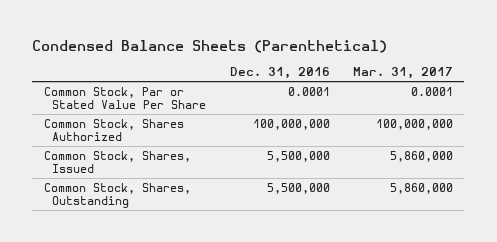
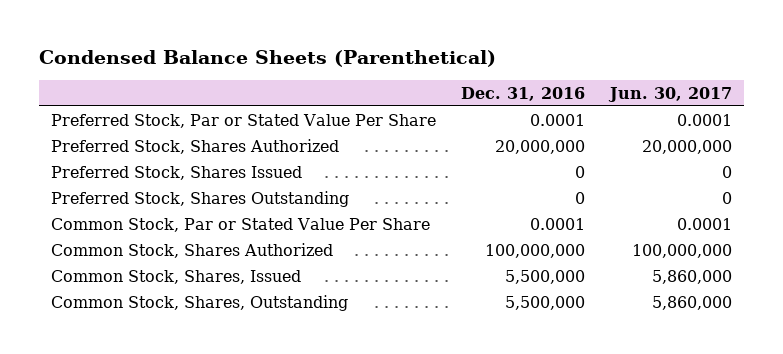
- | Dec. 31, 2016 | Mar. 31, 2017
+ | Dec. 31, 2016 | Jun. 30, 2017
+ Preferred Stock, Par or Stated Value Per Share | 0.0001 | 0.0001
+ Preferred Stock, Shares Authorized | 20,000,000 | 20,000,000
+ Preferred Stock, Shares Issued | 0 | 0
+ Preferred Stock, Shares Outstanding | 0 | 0

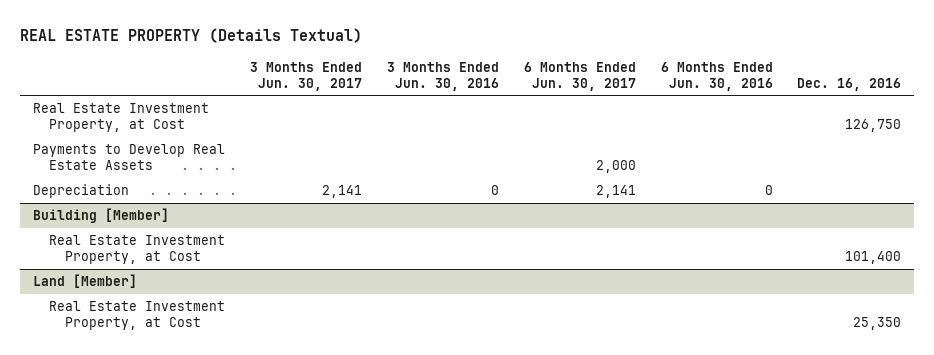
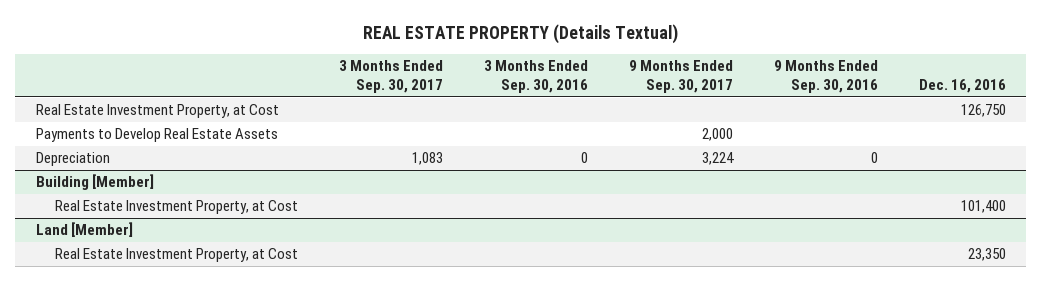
- | 3 Months Ended Jun. 30, 2017 | 3 Months Ended Jun. 30, 2016 | 6 Months Ended Jun. 30, 2017 | 6 Months Ended Jun. 30, 2016 | Dec. 16, 2016
+ | 3 Months Ended Sep. 30, 2017 | 3 Months Ended Sep. 30, 2016 | 9 Months Ended Sep. 30, 2017 | 9 Months Ended Sep. 30, 2016 | Dec. 16, 2016
@ Land [Member]
- Real Estate Investment Property, at Cost | | | | | 25,350
+ Real Estate Investment Property, at Cost | | | | | 23,350

